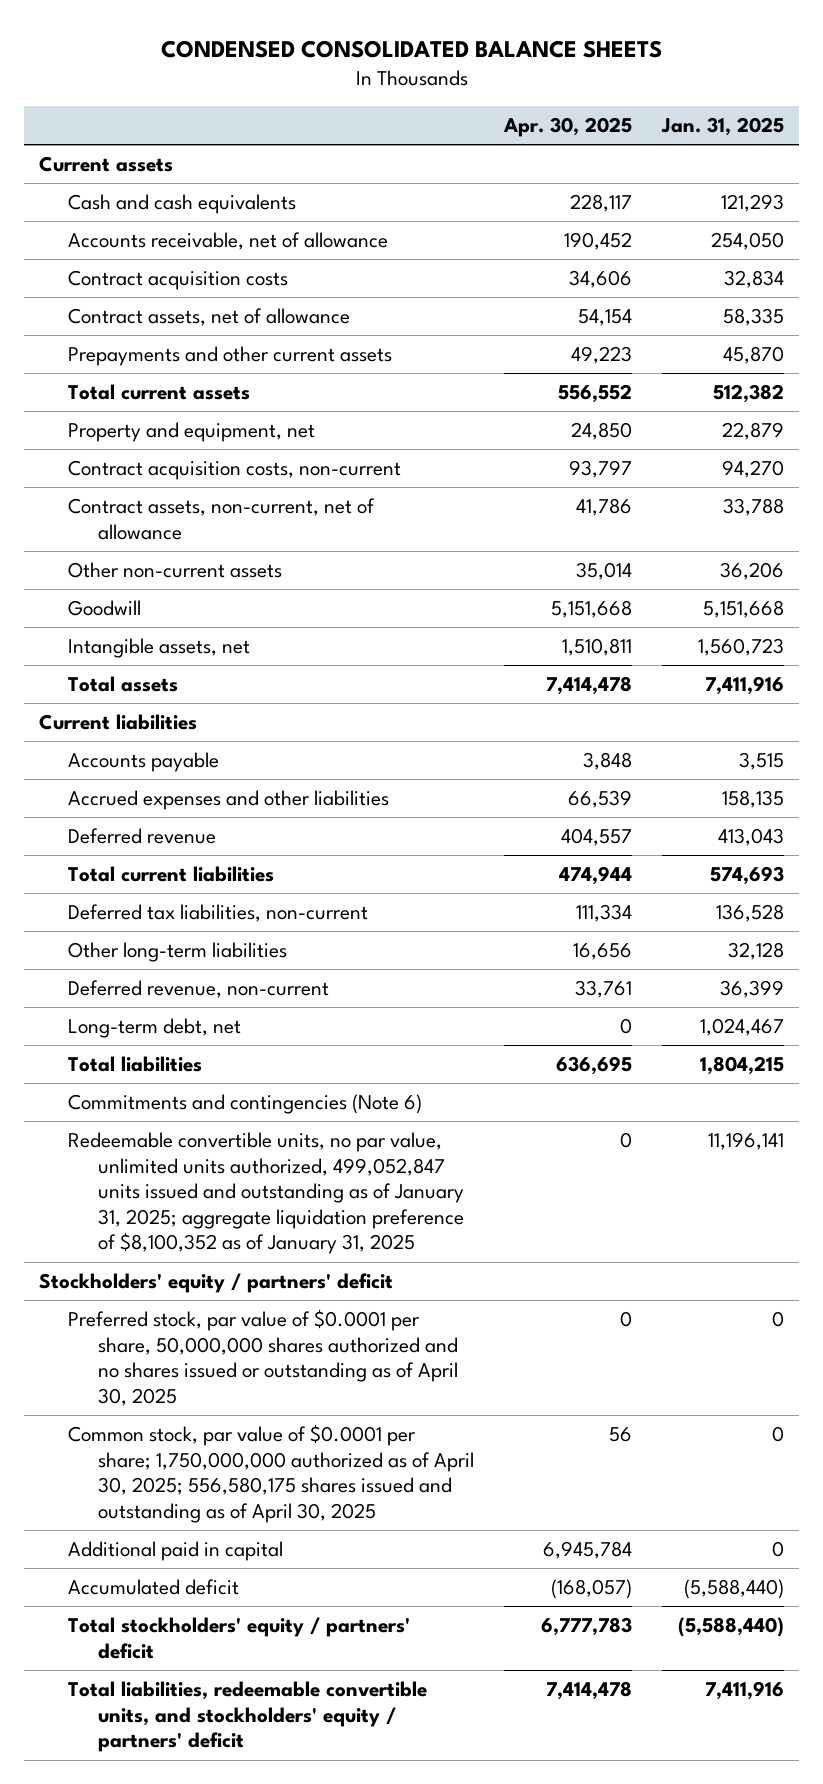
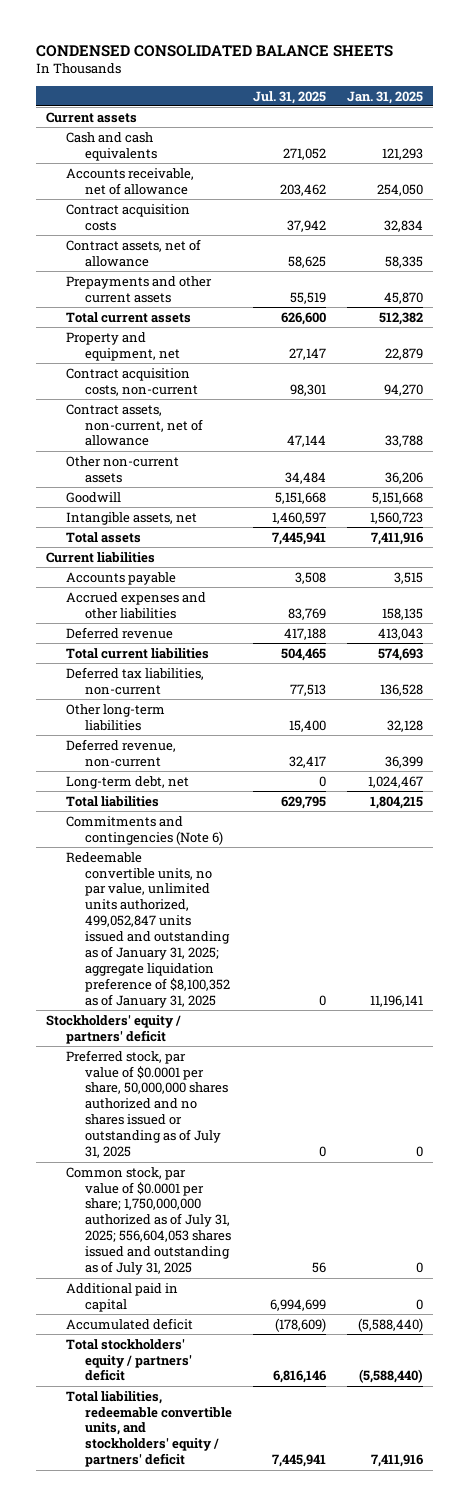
- | Apr. 30, 2025 | Jan. 31, 2025
+ | Jul. 31, 2025 | Jan. 31, 2025
- Preferred stock, par value of $0.0001 per share, 50,000,000 shares authorized and no shares issued or outstanding as of April 30, 2025 | 0 | 0
- Common stock, par value of $0.0001 per share; 1,750,000,000 authorized as of April 30, 2025; 556,580,175 shares issued and outstanding as of April 30, 2025 | 56 | 0
+ Preferred stock, par value of $0.0001 per share, 50,000,000 shares authorized and no shares issued or outstanding as of July 31, 2025 | 0 | 0
+ Common stock, par value of $0.0001 per share; 1,750,000,000 authorized as of July 31, 2025; 556,604,053 shares issued and outstanding as of July 31, 2025 | 56 | 0

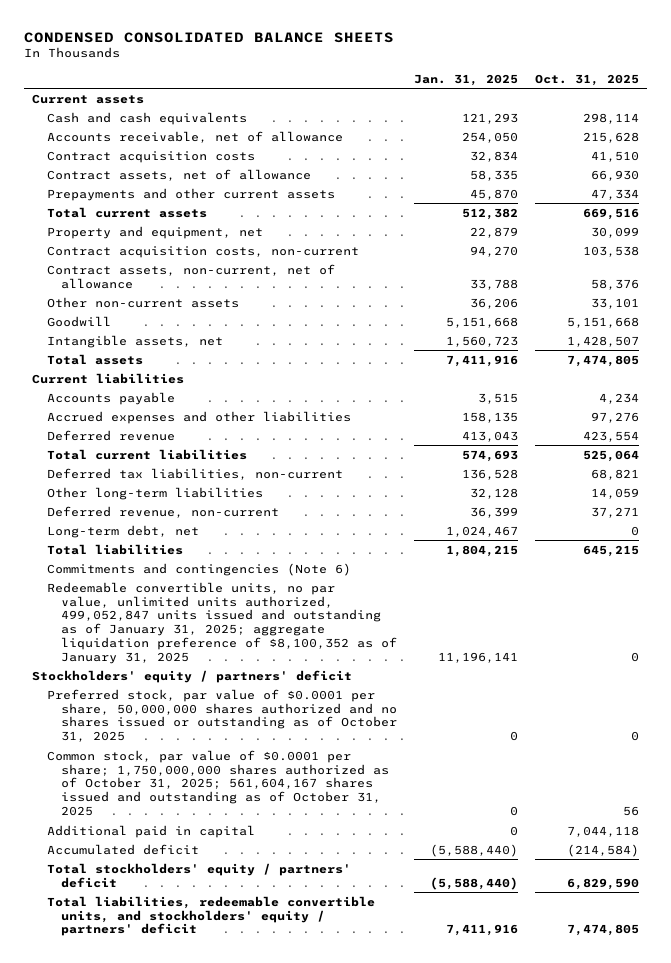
- | Jul. 31, 2025 | Jan. 31, 2025
+ | Jan. 31, 2025 | Oct. 31, 2025
- Preferred stock, par value of $0.0001 per share, 50,000,000 shares authorized and no shares issued or outstanding as of July 31, 2025 | 0 | 0
- Common stock, par value of $0.0001 per share; 1,750,000,000 authorized as of July 31, 2025; 556,604,053 shares issued and outstanding as of July 31, 2025 | 56 | 0
+ Preferred stock, par value of $0.0001 per share, 50,000,000 shares authorized and no shares issued or outstanding as of October 31, 2025 | 0 | 0
+ Common stock, par value of $0.0001 per share; 1,750,000,000 shares authorized as of October 31, 2025; 561,604,167 shares issued and outstanding as of October 31, 2025 | 0 | 56

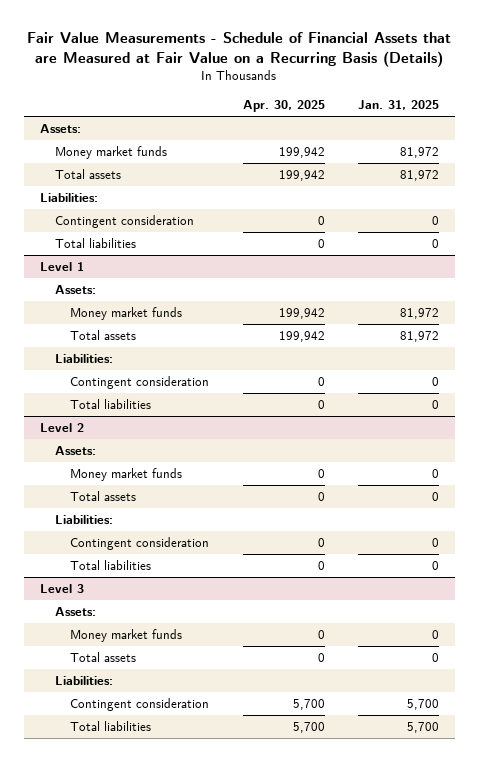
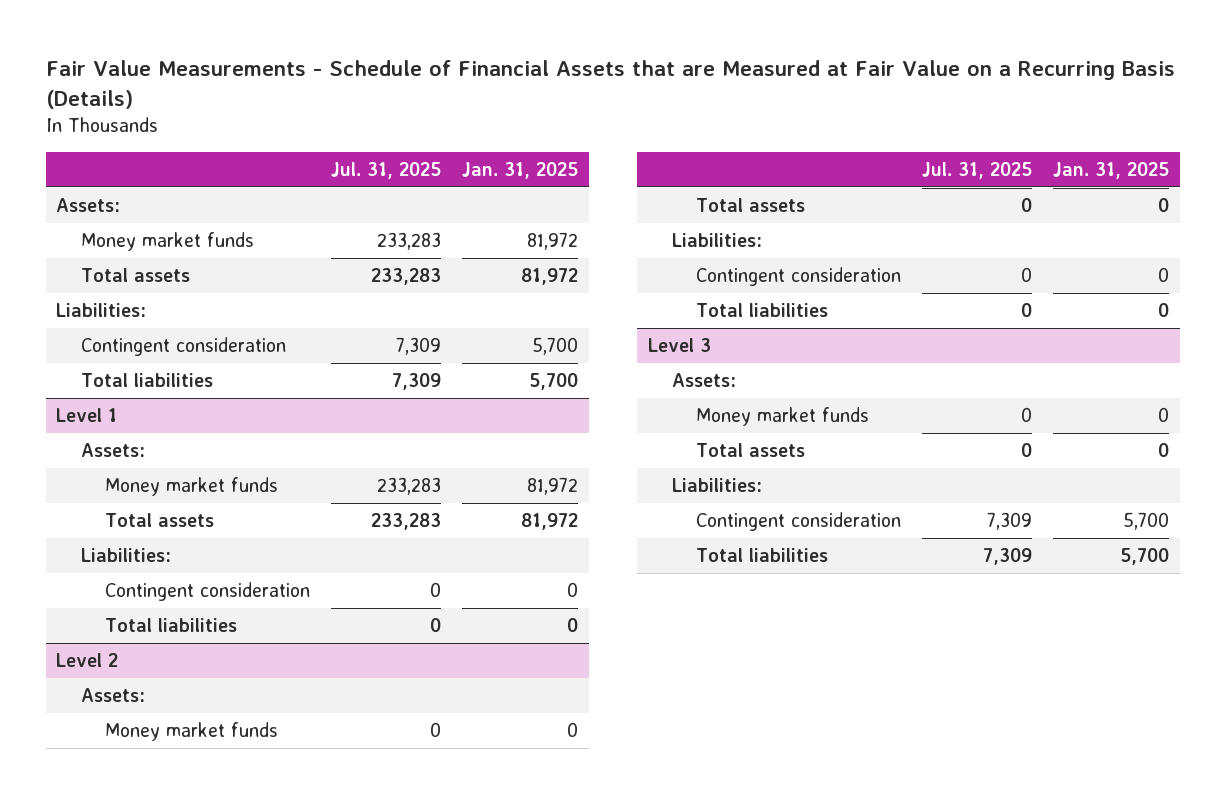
- | Apr. 30, 2025 | Jan. 31, 2025
+ | Jul. 31, 2025 | Jan. 31, 2025
- Contingent consideration | 0 | 0
- Total liabilities | 0 | 0
+ Contingent consideration | 7,309 | 5,700
+ Total liabilities | 7,309 | 5,700

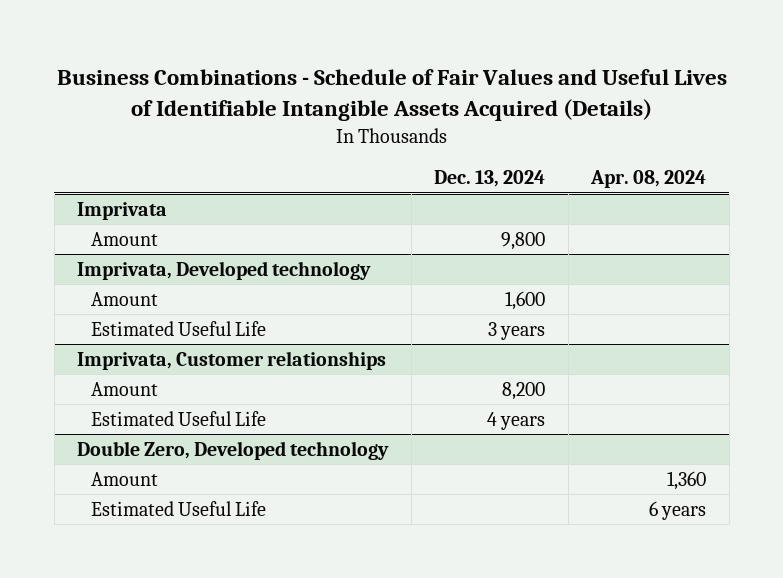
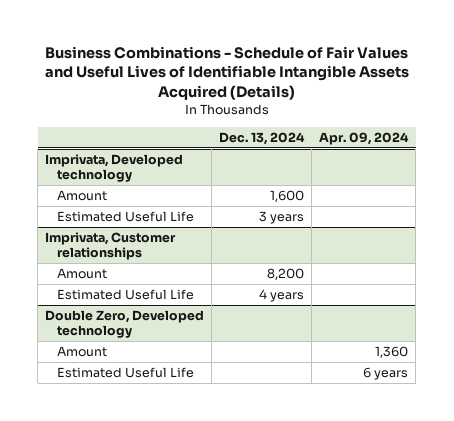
- | Dec. 13, 2024 | Apr. 08, 2024
+ | Dec. 13, 2024 | Apr. 09, 2024
- Imprivata
- Amount | 9,800 |

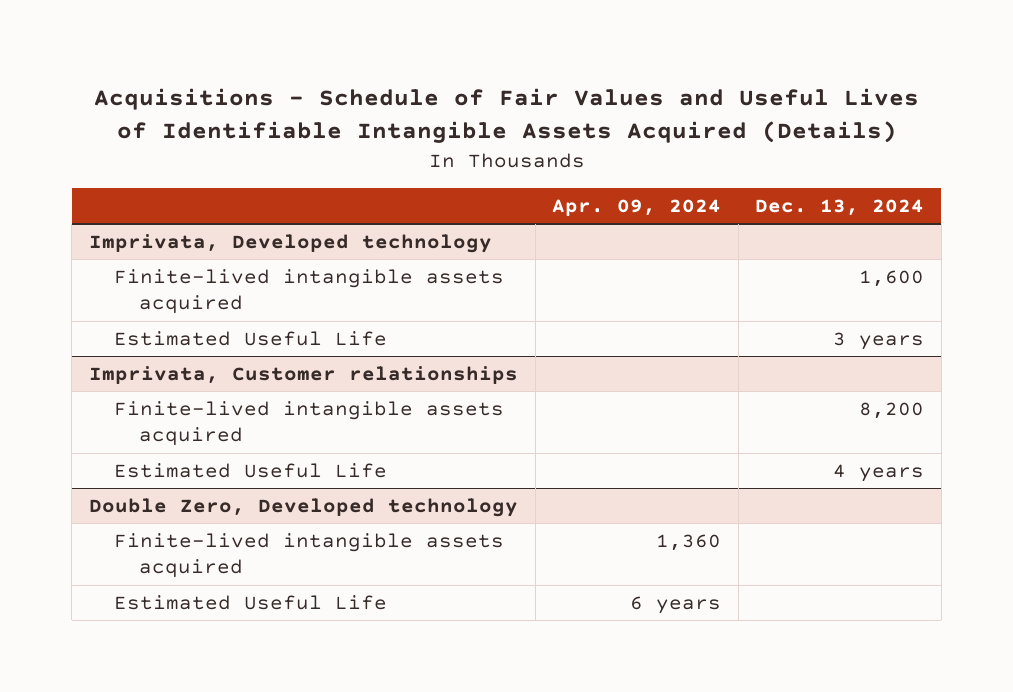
- Business Combinations - Schedule of Fair Values and Useful Lives of Identifiable Intangible Assets Acquired (Details)
+ Acquisitions - Schedule of Fair Values and Useful Lives of Identifiable Intangible Assets Acquired (Details)
- | Dec. 13, 2024 | Apr. 09, 2024
+ | Apr. 09, 2024 | Dec. 13, 2024
@ Imprivata, Developed technology
- Amount | 1,600 |
+ Finite-lived intangible assets acquired | | 1,600
@ Imprivata, Customer relationships
- Amount | 8,200 |
+ Finite-lived intangible assets acquired | | 8,200
@ Double Zero, Developed technology
- Amount | | 1,360
+ Finite-lived intangible assets acquired | 1,360 |

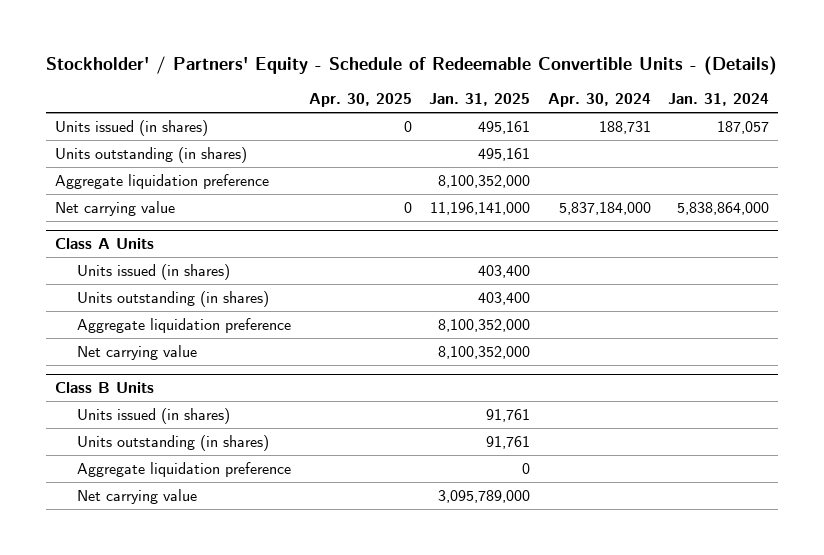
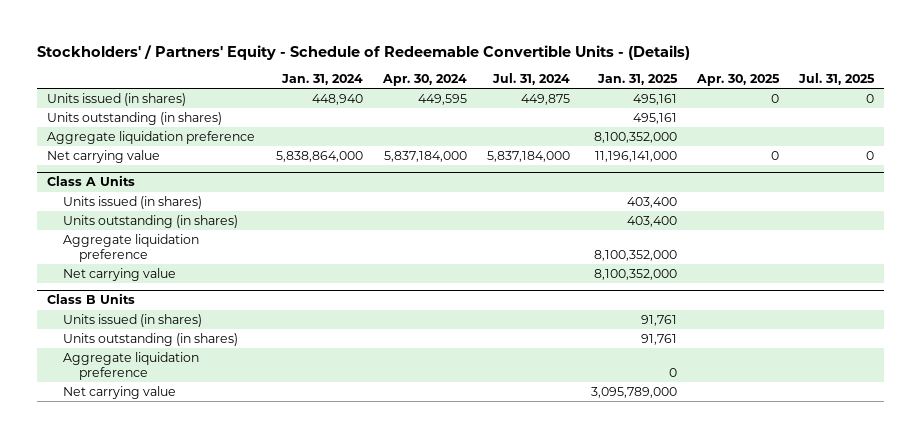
- Stockholder' / Partners' Equity - Schedule of Redeemable Convertible Units - (Details)
+ Stockholders' / Partners' Equity - Schedule of Redeemable Convertible Units - (Details)
- | Apr. 30, 2025 | Jan. 31, 2025 | Apr. 30, 2024 | Jan. 31, 2024
+ | Jan. 31, 2024 | Apr. 30, 2024 | Jul. 31, 2024 | Jan. 31, 2025 | Apr. 30, 2025 | Jul. 31, 2025
- Units issued (in shares) | 0 | 495,161 | 188,731 | 187,057
+ Units issued (in shares) | 448,940 | 449,595 | 449,875 | 495,161 | 0 | 0

